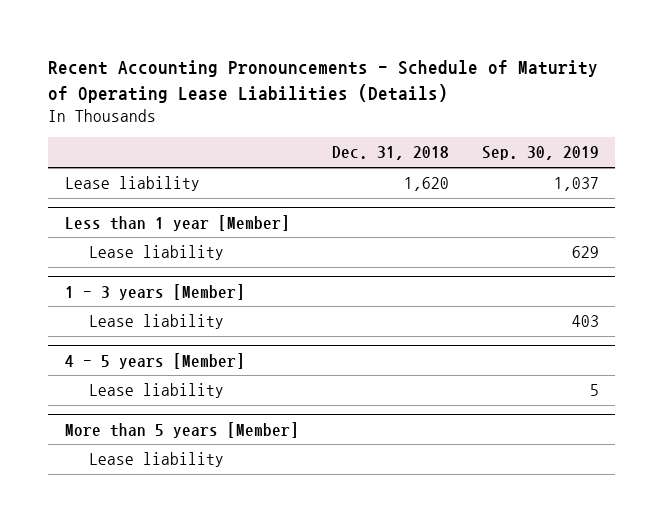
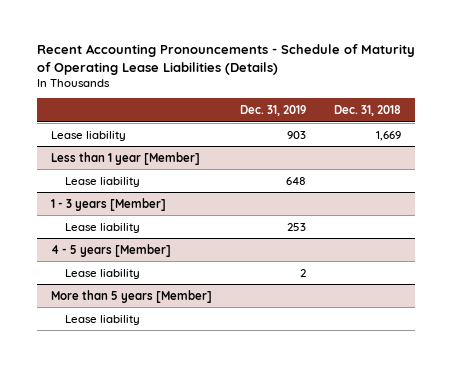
- | Dec. 31, 2018 | Sep. 30, 2019
+ | Dec. 31, 2019 | Dec. 31, 2018
- Lease liability | 1,620 | 1,037
+ Lease liability | 903 | 1,669

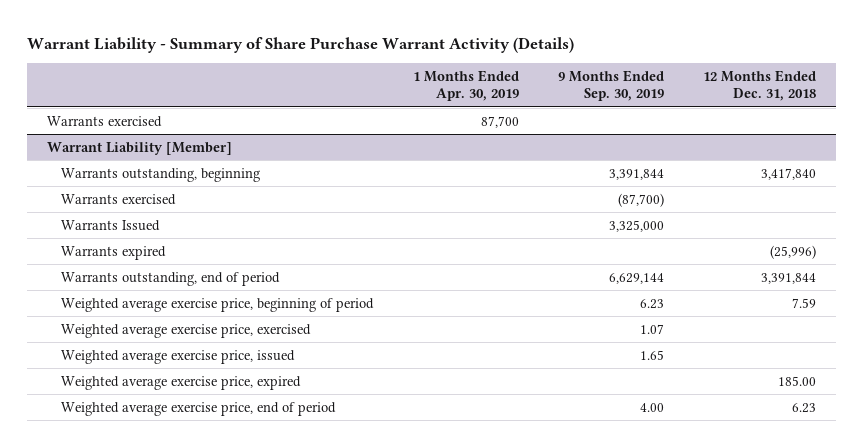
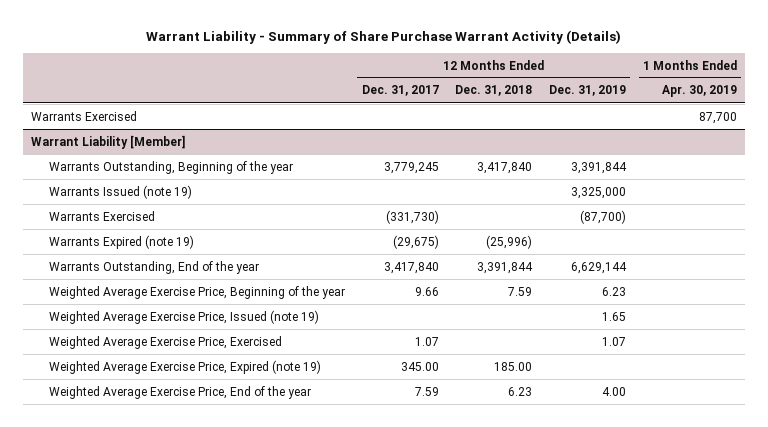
- | 1 Months Ended Apr. 30, 2019 | 9 Months Ended Sep. 30, 2019 | 12 Months Ended Dec. 31, 2018
+ | 12 Months Ended Dec. 31, 2017 | 12 Months Ended Dec. 31, 2018 | 12 Months Ended Dec. 31, 2019 | 1 Months Ended Apr. 30, 2019
- Warrants exercised | 87,700 | |
+ Warrants Exercised | | | | 87,700
@ Warrant Liability [Member]
- Warrants outstanding, beginning | | 3,391,844 | 3,417,840
- Warrants exercised | | (87,700) |
- Warrants Issued | | 3,325,000 |
- Warrants expired | | | (25,996)
- Warrants outstanding, end of period | | 6,629,144 | 3,391,844
- Weighted average exercise price, beginning of period | | 6.23 | 7.59
- Weighted average exercise price, exercised | | 1.07 |
- Weighted average exercise price, issued | | 1.65 |
- Weighted average exercise price, expired | | | 185.00
- Weighted average exercise price, end of period | | 4.00 | 6.23
+ Warrants Outstanding, Beginning of the year | 3,779,245 | 3,417,840 | 3,391,844 |
+ Warrants Issued (note 19) | | | 3,325,000 |
+ Warrants Exercised | (331,730) | | (87,700) |
+ Warrants Expired (note 19) | (29,675) | (25,996) | |
+ Warrants Outstanding, End of the year | 3,417,840 | 3,391,844 | 6,629,144 |
+ Weighted Average Exercise Price, Beginning of the year | 9.66 | 7.59 | 6.23 |
+ Weighted Average Exercise Price, Issued (note 19) | | | 1.65 |
+ Weighted Average Exercise Price, Exercised | 1.07 | | 1.07 |
+ Weighted Average Exercise Price, Expired (note 19) | 345.00 | 185.00 | |
+ Weighted Average Exercise Price, End of the year | 7.59 | 6.23 | 4.00 |

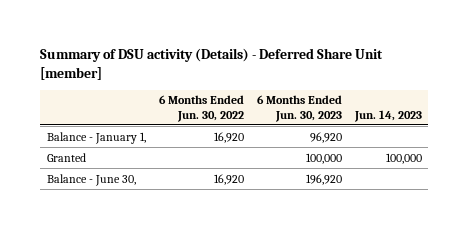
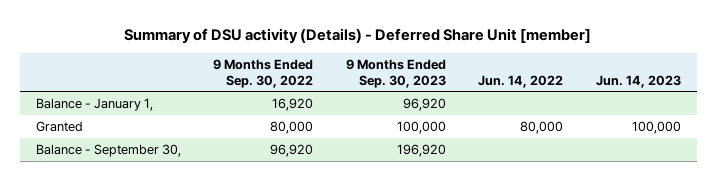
- | 6 Months Ended Jun. 30, 2022 | 6 Months Ended Jun. 30, 2023 | Jun. 14, 2023
+ | 9 Months Ended Sep. 30, 2022 | 9 Months Ended Sep. 30, 2023 | Jun. 14, 2022 | Jun. 14, 2023
- Balance - June 30, | 16,920 | 196,920 |
+ Balance - September 30, | 96,920 | 196,920 | |

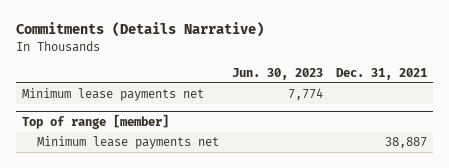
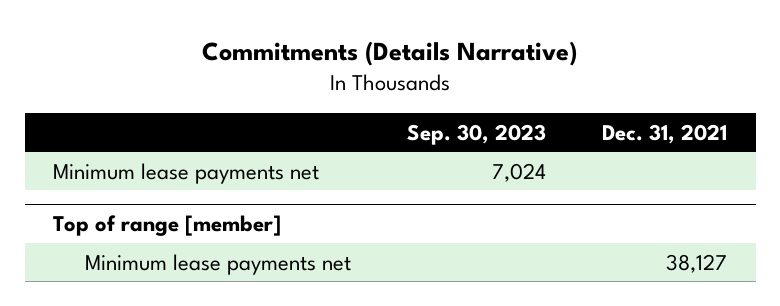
- | Jun. 30, 2023 | Dec. 31, 2021
+ | Sep. 30, 2023 | Dec. 31, 2021
@ Top of range [member]
- Minimum lease payments net | | 38,887
+ Minimum lease payments net | | 38,127

